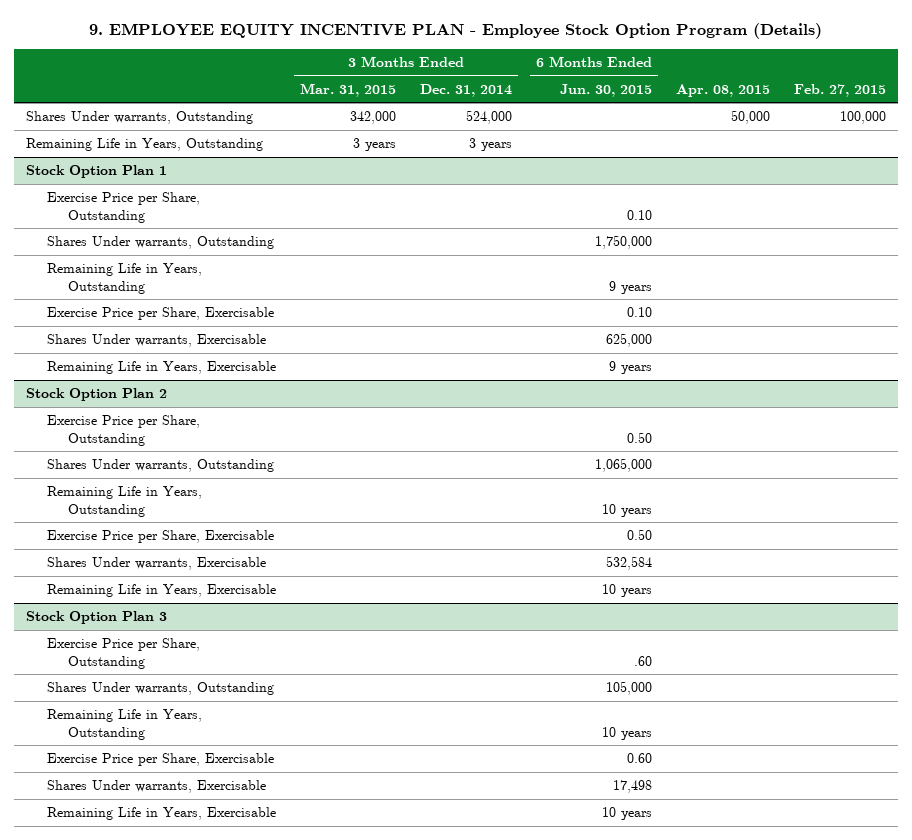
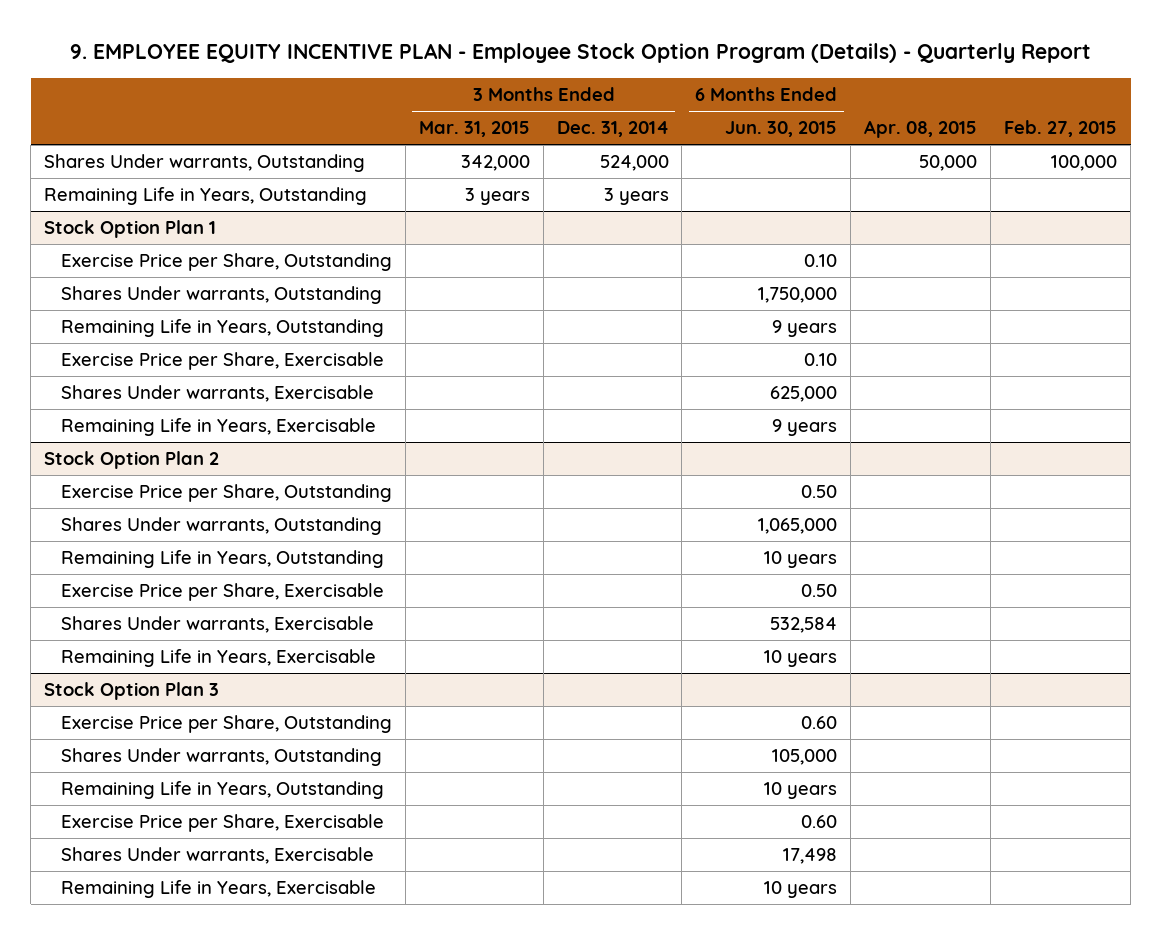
- 9. EMPLOYEE EQUITY INCENTIVE PLAN - Employee Stock Option Program (Details)
+ 9. EMPLOYEE EQUITY INCENTIVE PLAN - Employee Stock Option Program (Details) - Quarterly Report
@ Stock Option Plan 3
- Exercise Price per Share, Outstanding | | | .60 | |
+ Exercise Price per Share, Outstanding | | | 0.60 | |

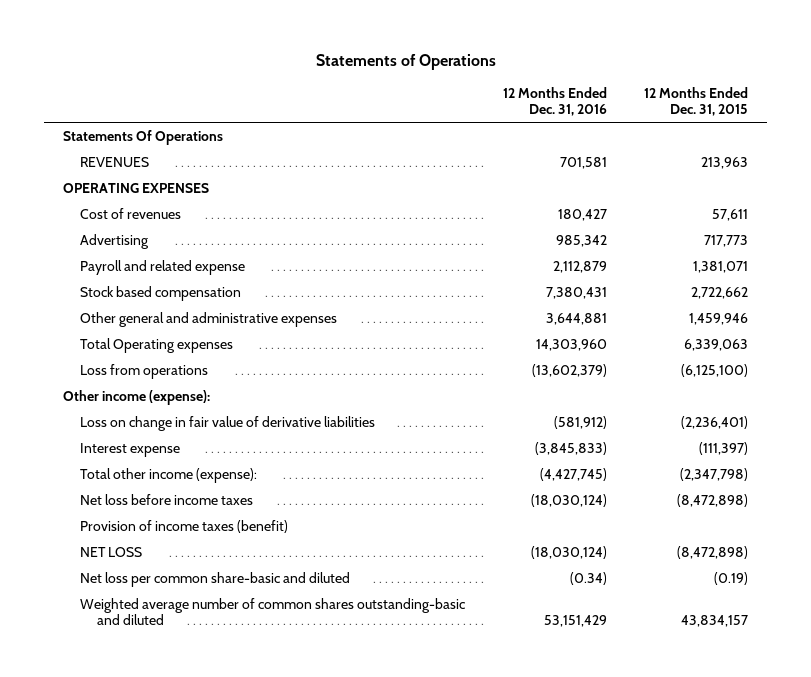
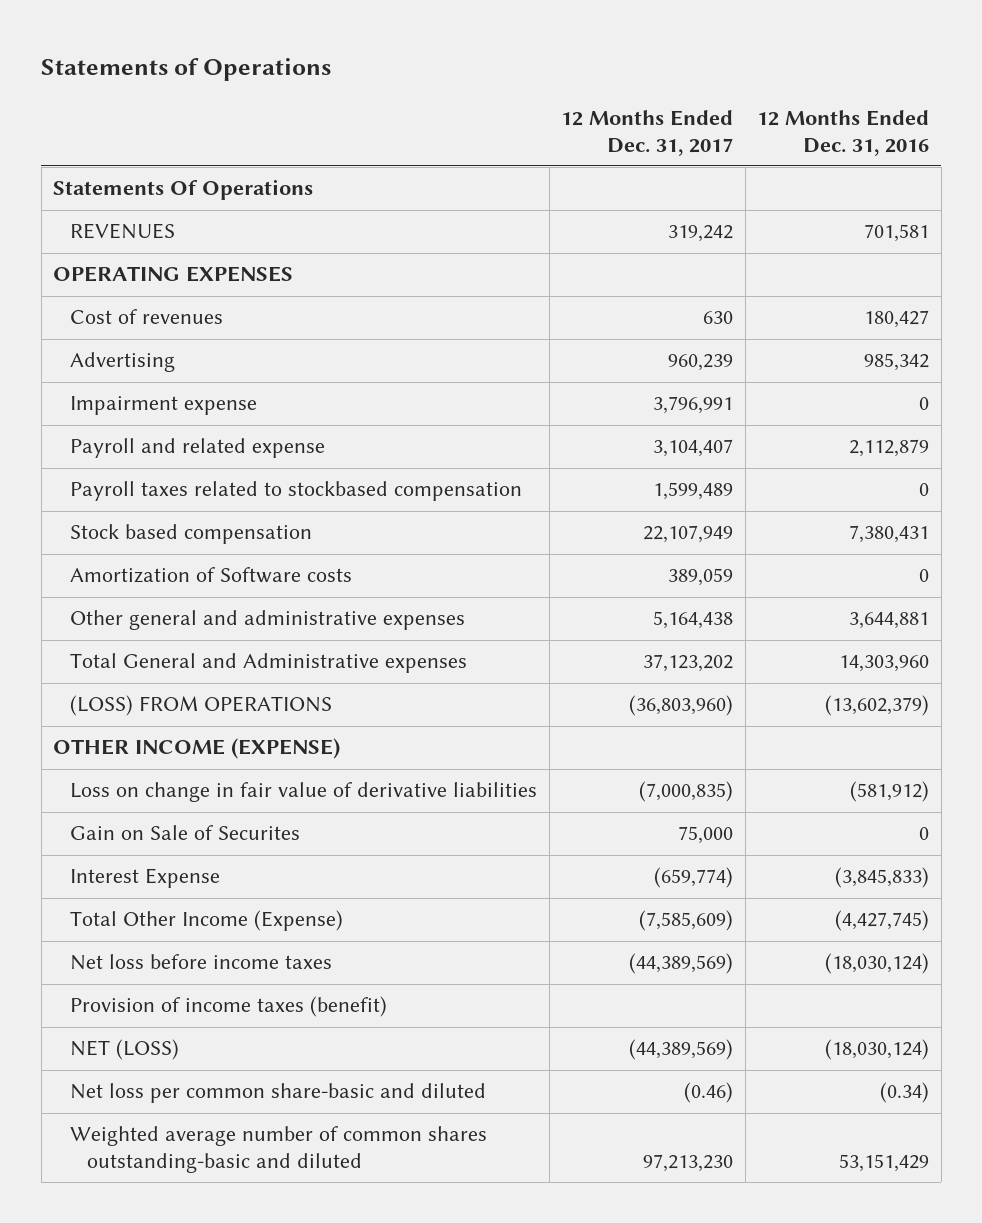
- | 12 Months Ended Dec. 31, 2016 | 12 Months Ended Dec. 31, 2015
+ | 12 Months Ended Dec. 31, 2017 | 12 Months Ended Dec. 31, 2016
+ Impairment expense | 3,796,991 | 0
+ Payroll taxes related to stockbased compensation | 1,599,489 | 0
+ Amortization of Software costs | 389,059 | 0
- Total Operating expenses | 14,303,960 | 6,339,063
- Loss from operations | (13,602,379) | (6,125,100)
- Other income (expense):
+ Total General and Administrative expenses | 37,123,202 | 14,303,960
+ (LOSS) FROM OPERATIONS | (36,803,960) | (13,602,379)
+ OTHER INCOME (EXPENSE)
- Interest expense | (3,845,833) | (111,397)
- Total other income (expense): | (4,427,745) | (2,347,798)
+ Gain on Sale of Securites | 75,000 | 0
+ Interest Expense | (659,774) | (3,845,833)
+ Total Other Income (Expense) | (7,585,609) | (4,427,745)
- NET LOSS | (18,030,124) | (8,472,898)
+ NET (LOSS) | (44,389,569) | (18,030,124)

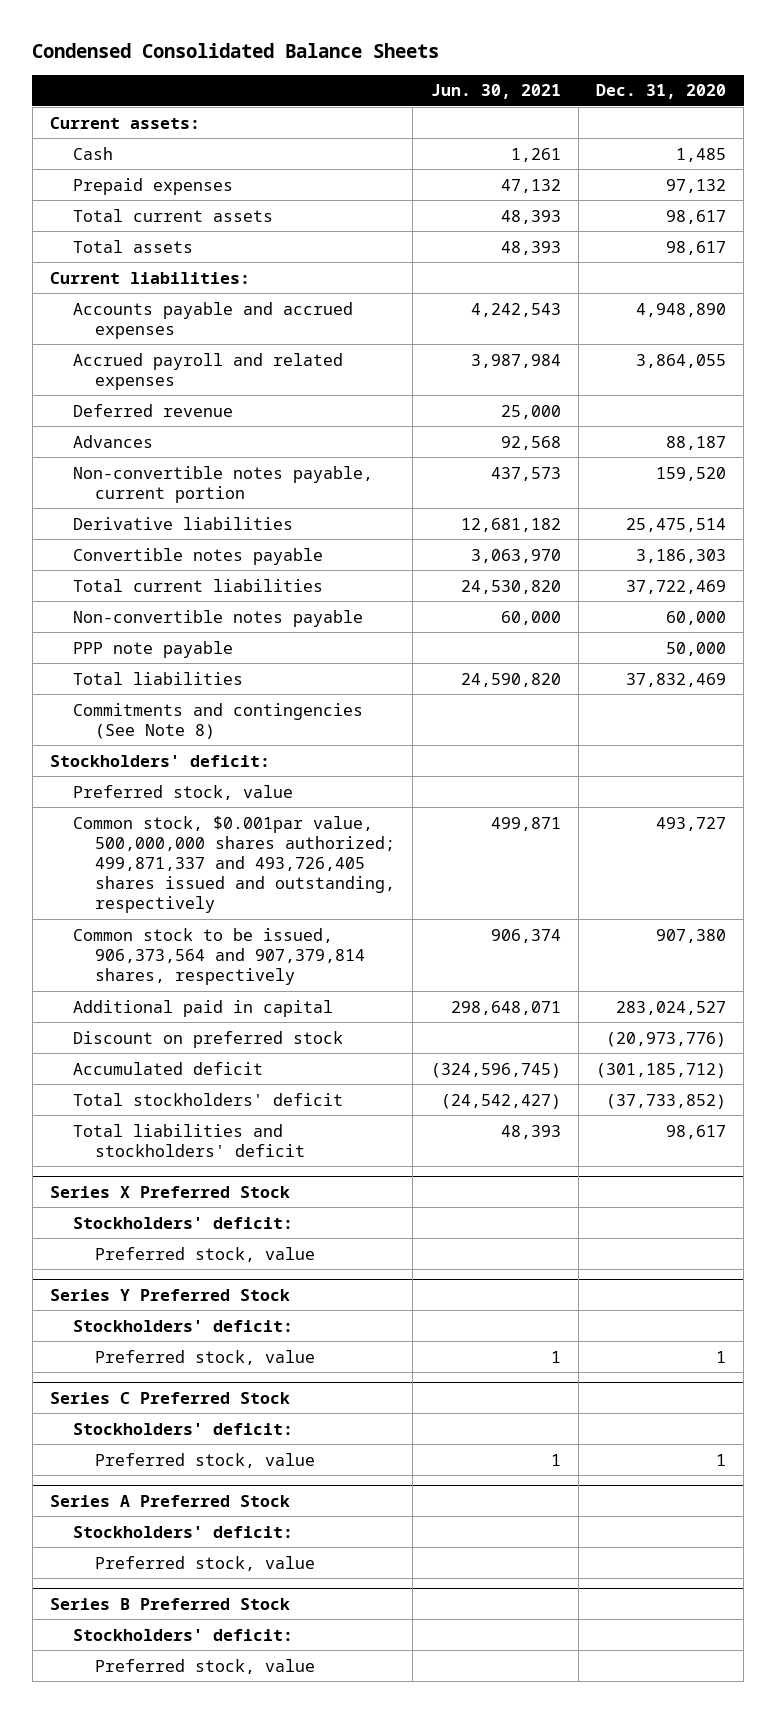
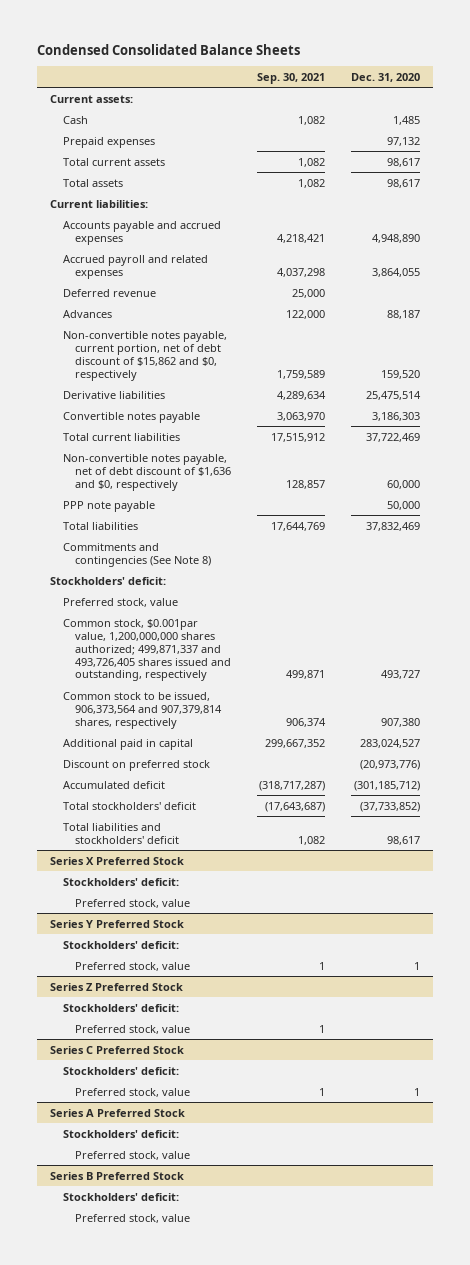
- | Jun. 30, 2021 | Dec. 31, 2020
+ | Sep. 30, 2021 | Dec. 31, 2020
- Non-convertible notes payable, current portion | 437,573 | 159,520
+ Non-convertible notes payable, current portion, net of debt discount of $15,862 and $0, respectively | 1,759,589 | 159,520
- Non-convertible notes payable | 60,000 | 60,000
+ Non-convertible notes payable, net of debt discount of $1,636 and $0, respectively | 128,857 | 60,000
- Common stock, $0.001par value, 500,000,000 shares authorized; 499,871,337 and 493,726,405 shares issued and outstanding, respectively | 499,871 | 493,727
+ Common stock, $0.001par value, 1,200,000,000 shares authorized; 499,871,337 and 493,726,405 shares issued and outstanding, respectively | 499,871 | 493,727
+ Series Z Preferred Stock
+ Stockholders' deficit:
+ Preferred stock, value | 1 |

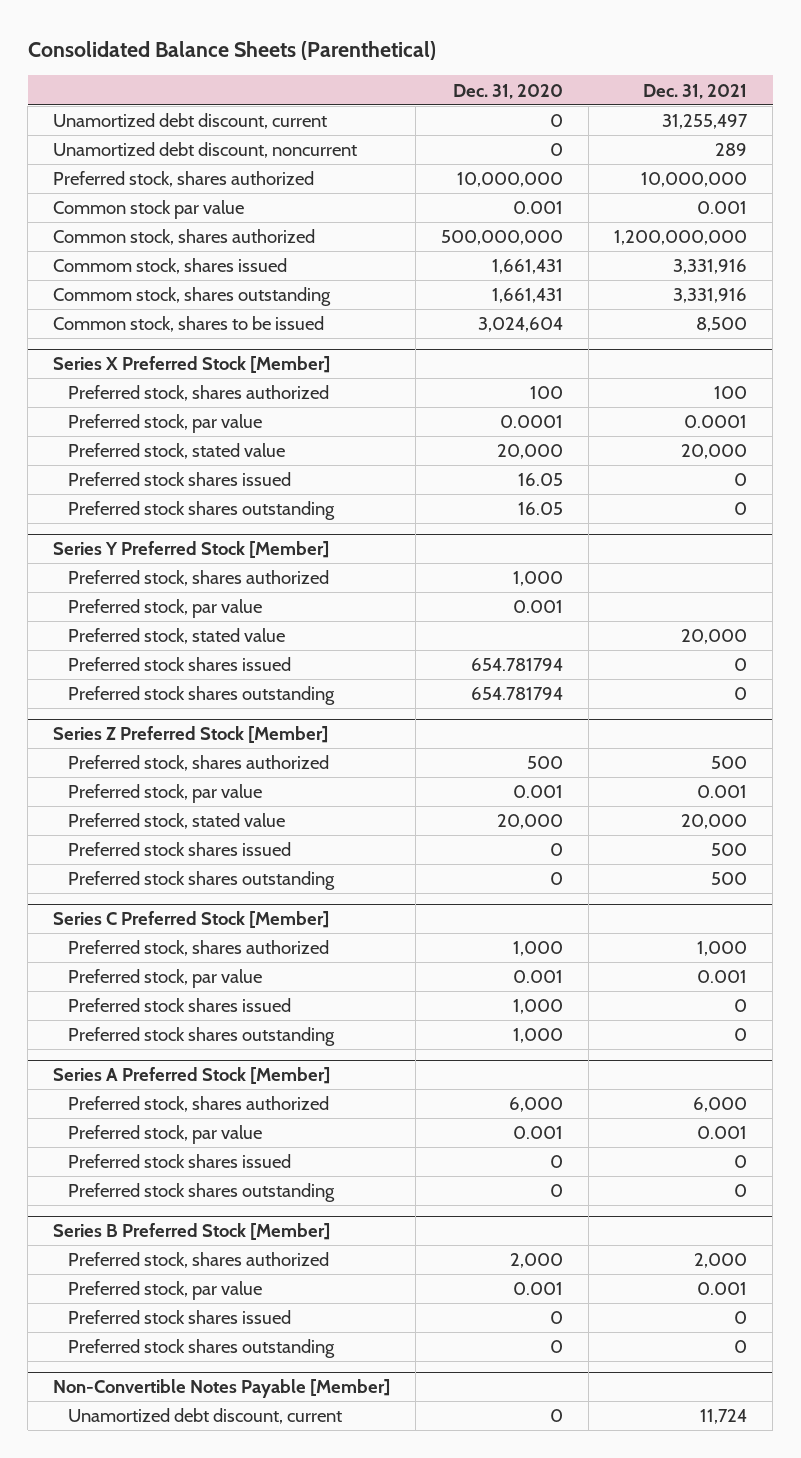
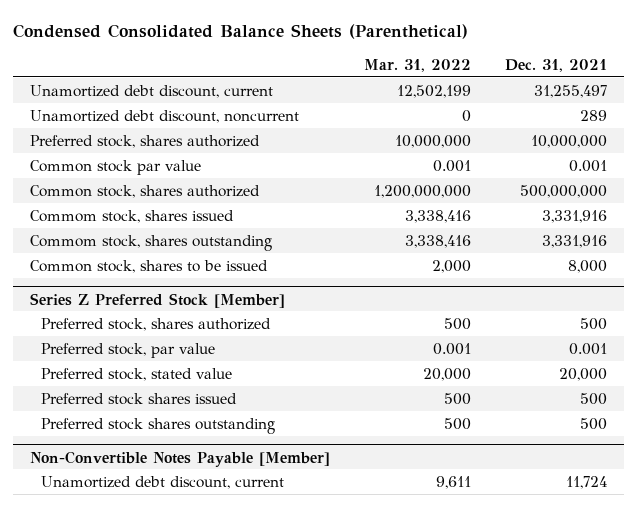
- Consolidated Balance Sheets (Parenthetical)
+ Condensed Consolidated Balance Sheets (Parenthetical)
- | Dec. 31, 2020 | Dec. 31, 2021
+ | Mar. 31, 2022 | Dec. 31, 2021
- Common stock, shares authorized | 500,000,000 | 1,200,000,000
+ Common stock, shares authorized | 1,200,000,000 | 500,000,000
- Common stock, shares to be issued | 3,024,604 | 8,500
- Series X Preferred Stock [Member]
- Preferred stock, shares authorized | 100 | 100
- Preferred stock, par value | 0.0001 | 0.0001
- Preferred stock, stated value | 20,000 | 20,000
- Preferred stock shares issued | 16.05 | 0
- Preferred stock shares outstanding | 16.05 | 0
- Series Y Preferred Stock [Member]
- Preferred stock, shares authorized | 1,000 |
- Preferred stock, par value | 0.001 |
- Preferred stock, stated value | | 20,000
- Preferred stock shares issued | 654.781794 | 0
- Preferred stock shares outstanding | 654.781794 | 0
+ Common stock, shares to be issued | 2,000 | 8,000
- Series C Preferred Stock [Member]
- Preferred stock, shares authorized | 1,000 | 1,000
- Preferred stock, par value | 0.001 | 0.001
- Preferred stock shares issued | 1,000 | 0
- Preferred stock shares outstanding | 1,000 | 0
- Series A Preferred Stock [Member]
- Preferred stock, shares authorized | 6,000 | 6,000
- Preferred stock, par value | 0.001 | 0.001
- Preferred stock shares issued | 0 | 0
- Preferred stock shares outstanding | 0 | 0
- Series B Preferred Stock [Member]
- Preferred stock, shares authorized | 2,000 | 2,000
- Preferred stock, par value | 0.001 | 0.001
- Preferred stock shares issued | 0 | 0
- Preferred stock shares outstanding | 0 | 0

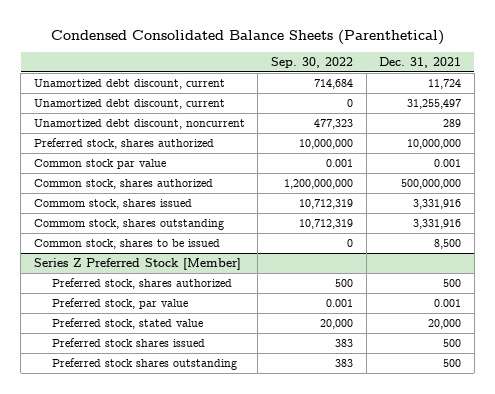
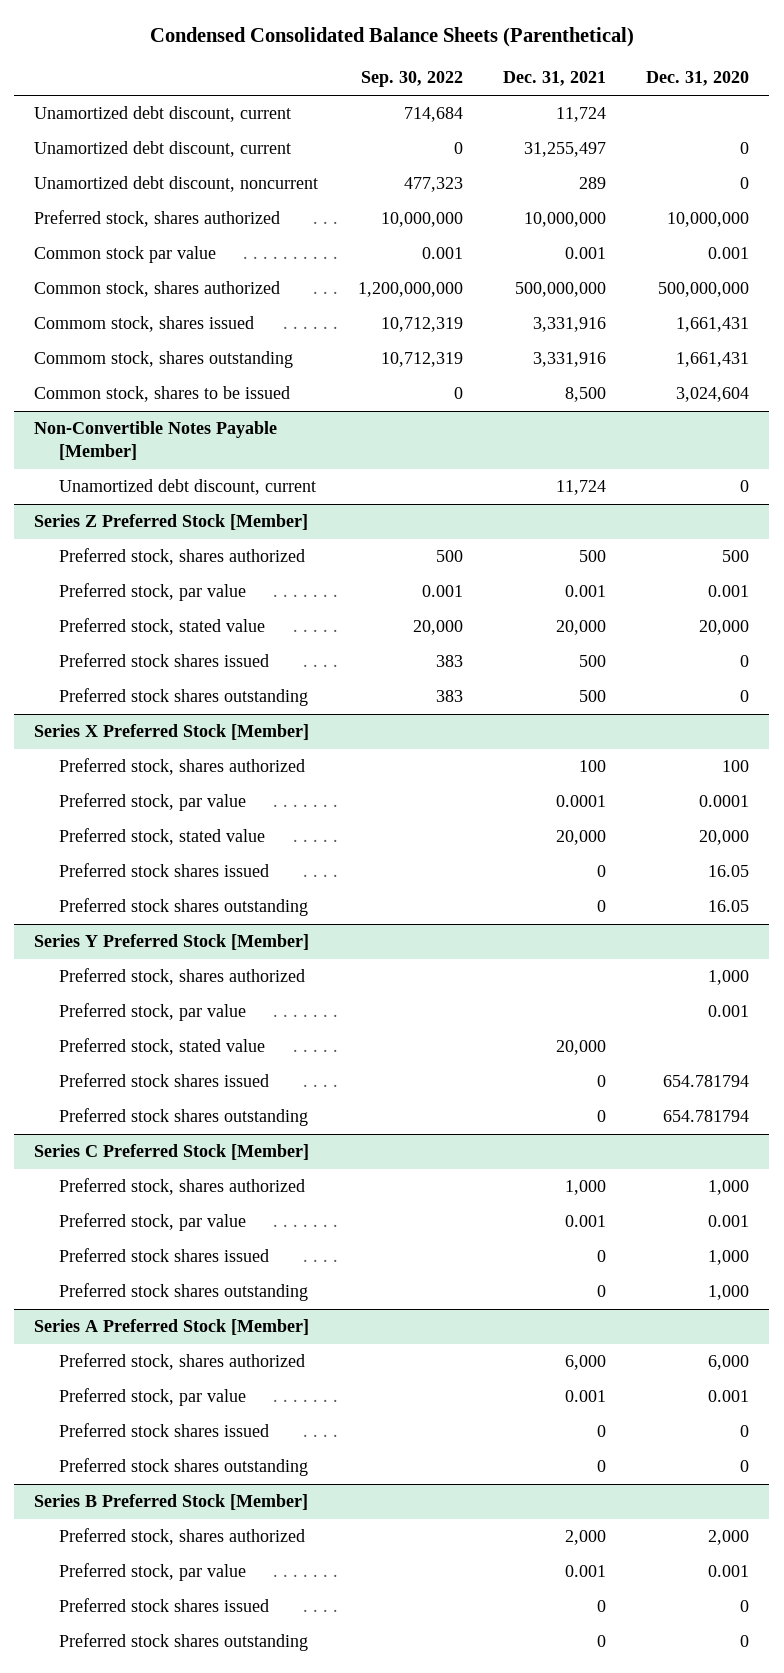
- | Sep. 30, 2022 | Dec. 31, 2021
+ | Sep. 30, 2022 | Dec. 31, 2021 | Dec. 31, 2020
+ Non-Convertible Notes Payable [Member]
+ Unamortized debt discount, current | | 11,724 | 0
+ Series X Preferred Stock [Member]
+ Preferred stock, shares authorized | | 100 | 100
+ Preferred stock, par value | | 0.0001 | 0.0001
+ Preferred stock, stated value | | 20,000 | 20,000
+ Preferred stock shares issued | | 0 | 16.05
+ Preferred stock shares outstanding | | 0 | 16.05
+ Series Y Preferred Stock [Member]
+ Preferred stock, shares authorized | | | 1,000
+ Preferred stock, par value | | | 0.001
+ Preferred stock, stated value | | 20,000 |
+ Preferred stock shares issued | | 0 | 654.781794
+ Preferred stock shares outstanding | | 0 | 654.781794
+ Series C Preferred Stock [Member]
+ Preferred stock, shares authorized | | 1,000 | 1,000
+ Preferred stock, par value | | 0.001 | 0.001
+ Preferred stock shares issued | | 0 | 1,000
+ Preferred stock shares outstanding | | 0 | 1,000
+ Series A Preferred Stock [Member]
+ Preferred stock, shares authorized | | 6,000 | 6,000
+ Preferred stock, par value | | 0.001 | 0.001
+ Preferred stock shares issued | | 0 | 0
+ Preferred stock shares outstanding | | 0 | 0
+ Series B Preferred Stock [Member]
+ Preferred stock, shares authorized | | 2,000 | 2,000
+ Preferred stock, par value | | 0.001 | 0.001
+ Preferred stock shares issued | | 0 | 0
+ Preferred stock shares outstanding | | 0 | 0

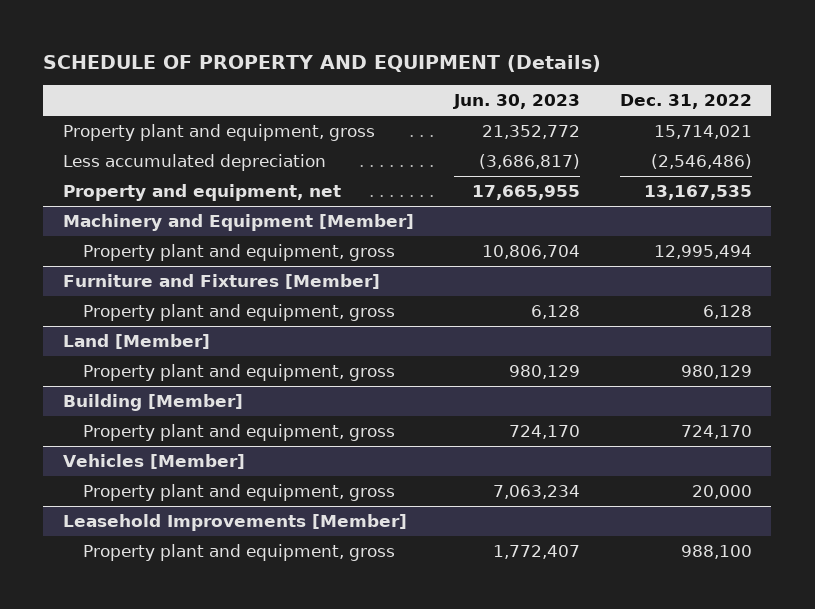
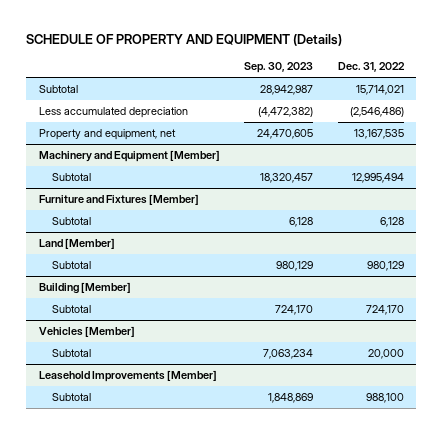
- | Jun. 30, 2023 | Dec. 31, 2022
+ | Sep. 30, 2023 | Dec. 31, 2022
- Property plant and equipment, gross | 21,352,772 | 15,714,021
+ Subtotal | 28,942,987 | 15,714,021
@ Machinery and Equipment [Member]
- Property plant and equipment, gross | 10,806,704 | 12,995,494
+ Subtotal | 18,320,457 | 12,995,494
@ Furniture and Fixtures [Member]
- Property plant and equipment, gross | 6,128 | 6,128
+ Subtotal | 6,128 | 6,128
@ Land [Member]
- Property plant and equipment, gross | 980,129 | 980,129
+ Subtotal | 980,129 | 980,129
@ Building [Member]
- Property plant and equipment, gross | 724,170 | 724,170
+ Subtotal | 724,170 | 724,170
@ Vehicles [Member]
- Property plant and equipment, gross | 7,063,234 | 20,000
+ Subtotal | 7,063,234 | 20,000
@ Leasehold Improvements [Member]
- Property plant and equipment, gross | 1,772,407 | 988,100
+ Subtotal | 1,848,869 | 988,100

